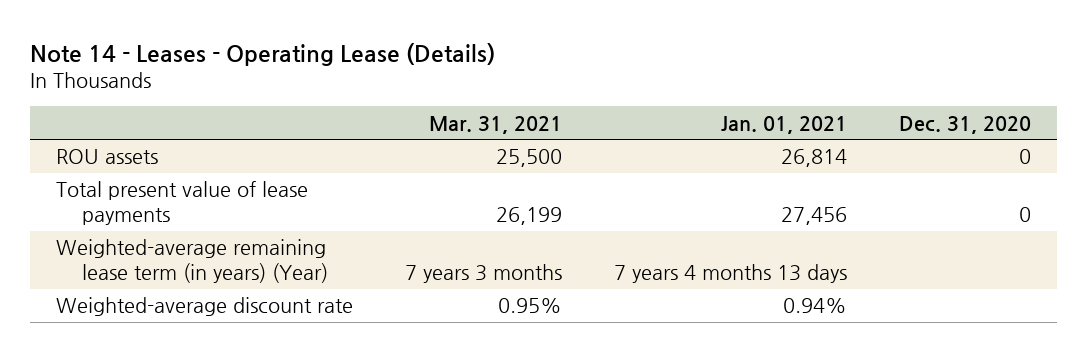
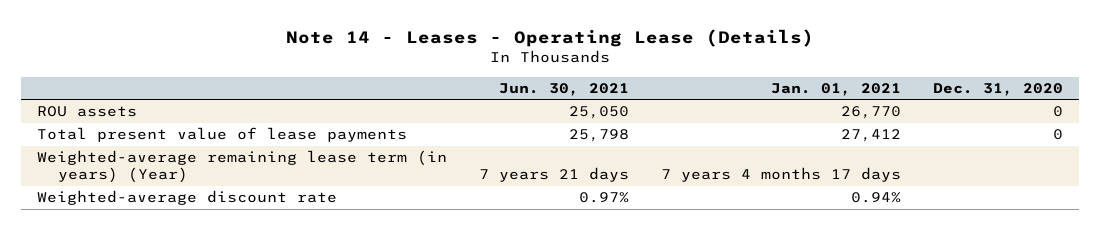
- | Mar. 31, 2021 | Jan. 01, 2021 | Dec. 31, 2020
+ | Jun. 30, 2021 | Jan. 01, 2021 | Dec. 31, 2020
- ROU assets | 25,500 | 26,814 | 0
- Total present value of lease payments | 26,199 | 27,456 | 0
- Weighted-average remaining lease term (in years) (Year) | 7 years 3 months | 7 years 4 months 13 days |
+ ROU assets | 25,050 | 26,770 | 0
+ Total present value of lease payments | 25,798 | 27,412 | 0
+ Weighted-average remaining lease term (in years) (Year) | 7 years 21 days | 7 years 4 months 17 days |

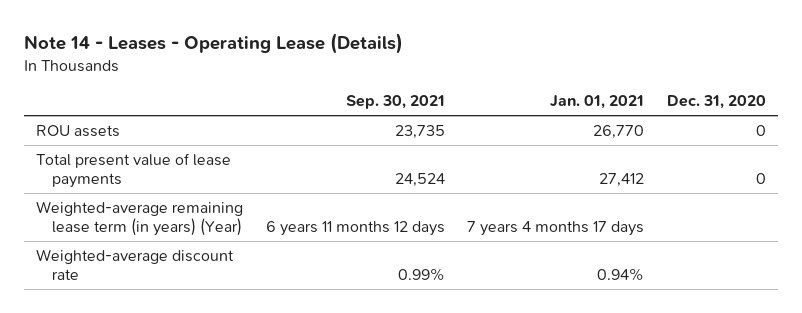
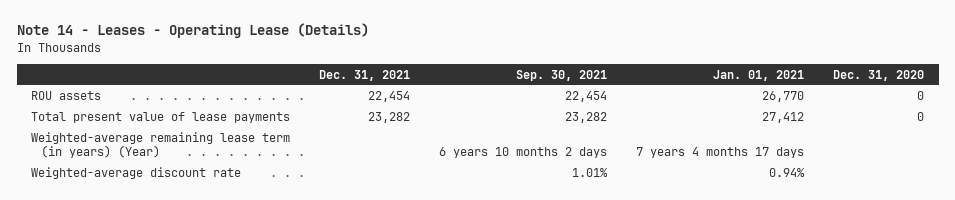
- | Sep. 30, 2021 | Jan. 01, 2021 | Dec. 31, 2020
+ | Dec. 31, 2021 | Sep. 30, 2021 | Jan. 01, 2021 | Dec. 31, 2020
- ROU assets | 23,735 | 26,770 | 0
- Total present value of lease payments | 24,524 | 27,412 | 0
- Weighted-average remaining lease term (in years) (Year) | 6 years 11 months 12 days | 7 years 4 months 17 days |
- Weighted-average discount rate | 0.99% | 0.94% |
+ ROU assets | 22,454 | 22,454 | 26,770 | 0
+ Total present value of lease payments | 23,282 | 23,282 | 27,412 | 0
+ Weighted-average remaining lease term (in years) (Year) | | 6 years 10 months 2 days | 7 years 4 months 17 days |
+ Weighted-average discount rate | | 1.01% | 0.94% |

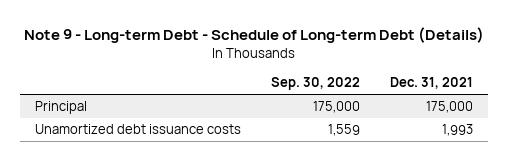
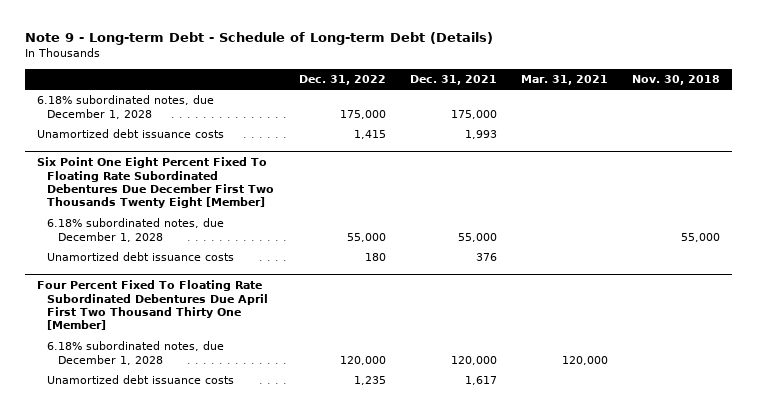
- | Sep. 30, 2022 | Dec. 31, 2021
+ | Dec. 31, 2022 | Dec. 31, 2021 | Mar. 31, 2021 | Nov. 30, 2018
- Principal | 175,000 | 175,000
+ 6.18% subordinated notes, due December 1, 2028 | 175,000 | 175,000 | |
+ Six Point One Eight Percent Fixed To Floating Rate Subordinated Debentures Due December First Two Thousands Twenty Eight [Member]
+ 6.18% subordinated notes, due December 1, 2028 | 55,000 | 55,000 | | 55,000
+ Unamortized debt issuance costs | 180 | 376 | |
+ Four Percent Fixed To Floating Rate Subordinated Debentures Due April First Two Thousand Thirty One [Member]
+ 6.18% subordinated notes, due December 1, 2028 | 120,000 | 120,000 | 120,000 |
+ Unamortized debt issuance costs | 1,235 | 1,617 | |

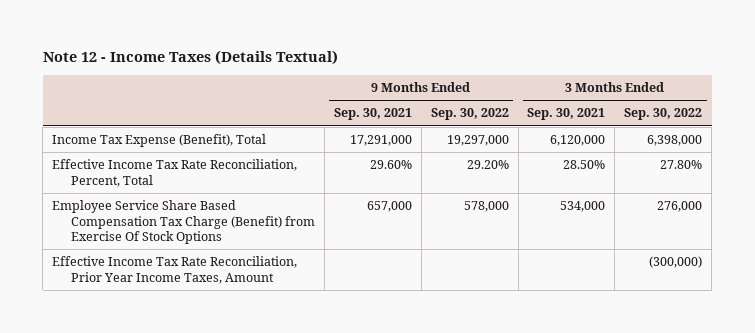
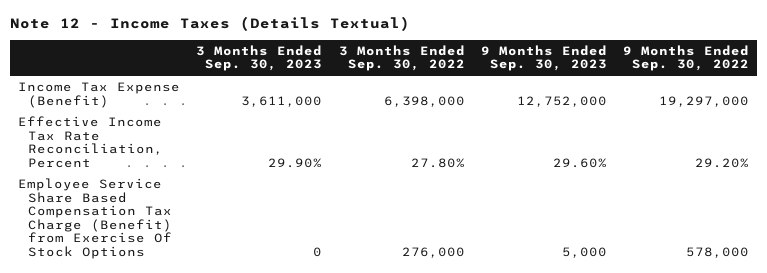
- | 9 Months Ended Sep. 30, 2021 | 9 Months Ended Sep. 30, 2022 | 3 Months Ended Sep. 30, 2021 | 3 Months Ended Sep. 30, 2022
+ | 3 Months Ended Sep. 30, 2023 | 3 Months Ended Sep. 30, 2022 | 9 Months Ended Sep. 30, 2023 | 9 Months Ended Sep. 30, 2022
- Income Tax Expense (Benefit), Total | 17,291,000 | 19,297,000 | 6,120,000 | 6,398,000
- Effective Income Tax Rate Reconciliation, Percent, Total | 29.60% | 29.20% | 28.50% | 27.80%
+ Income Tax Expense (Benefit) | 3,611,000 | 6,398,000 | 12,752,000 | 19,297,000
+ Effective Income Tax Rate Reconciliation, Percent | 29.90% | 27.80% | 29.60% | 29.20%
- Effective Income Tax Rate Reconciliation, Prior Year Income Taxes, Amount | | | | (300,000)

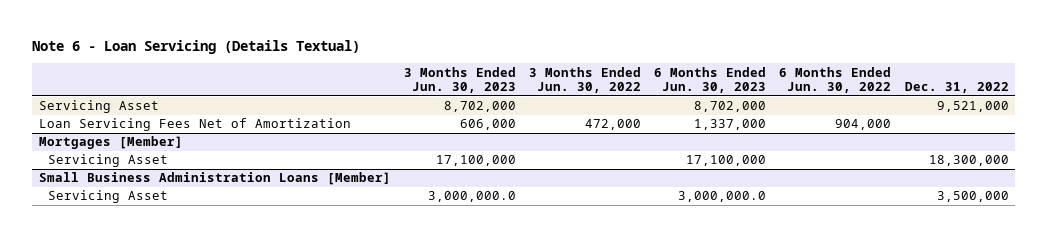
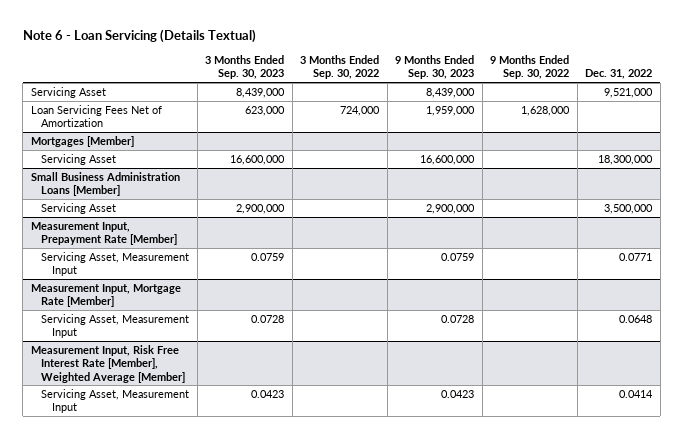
- | 3 Months Ended Jun. 30, 2023 | 3 Months Ended Jun. 30, 2022 | 6 Months Ended Jun. 30, 2023 | 6 Months Ended Jun. 30, 2022 | Dec. 31, 2022
+ | 3 Months Ended Sep. 30, 2023 | 3 Months Ended Sep. 30, 2022 | 9 Months Ended Sep. 30, 2023 | 9 Months Ended Sep. 30, 2022 | Dec. 31, 2022
+ Measurement Input, Prepayment Rate [Member]
+ Servicing Asset, Measurement Input | 0.0759 | | 0.0759 | | 0.0771
+ Measurement Input, Mortgage Rate [Member]
+ Servicing Asset, Measurement Input | 0.0728 | | 0.0728 | | 0.0648
+ Measurement Input, Risk Free Interest Rate [Member], Weighted Average [Member]
+ Servicing Asset, Measurement Input | 0.0423 | | 0.0423 | | 0.0414

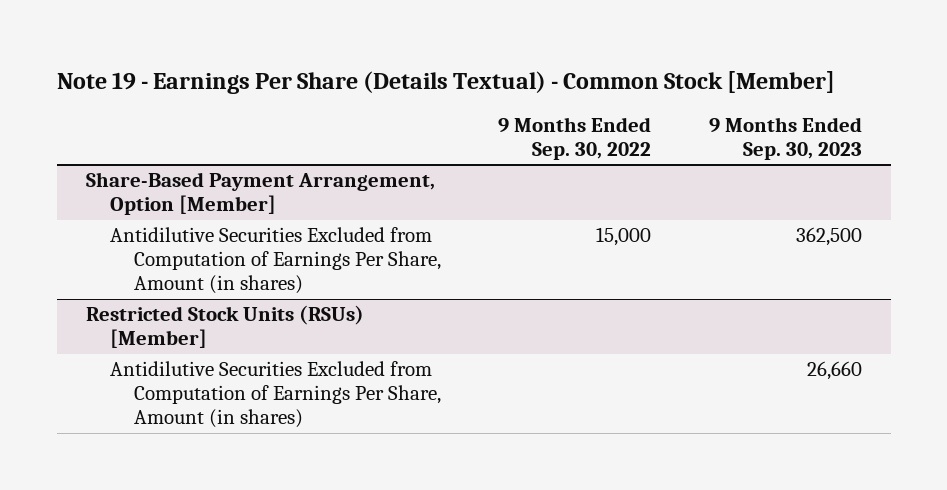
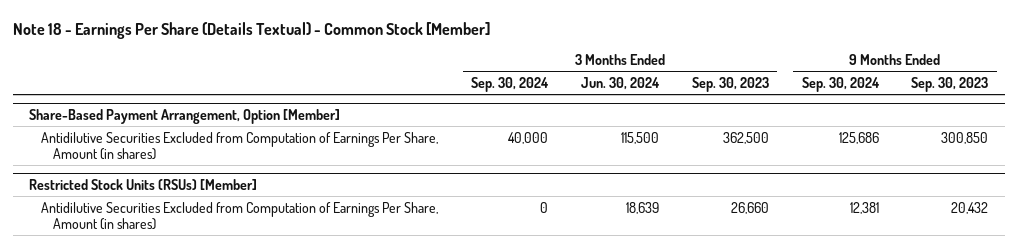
- Note 19 - Earnings Per Share (Details Textual) - Common Stock [Member]
+ Note 18 - Earnings Per Share (Details Textual) - Common Stock [Member]
- | 9 Months Ended Sep. 30, 2022 | 9 Months Ended Sep. 30, 2023
+ | 3 Months Ended Sep. 30, 2024 | 3 Months Ended Jun. 30, 2024 | 3 Months Ended Sep. 30, 2023 | 9 Months Ended Sep. 30, 2024 | 9 Months Ended Sep. 30, 2023
@ Share-Based Payment Arrangement, Option [Member]
- Antidilutive Securities Excluded from Computation of Earnings Per Share, Amount (in shares) | 15,000 | 362,500
+ Antidilutive Securities Excluded from Computation of Earnings Per Share, Amount (in shares) | 40,000 | 115,500 | 362,500 | 125,686 | 300,850
@ Restricted Stock Units (RSUs) [Member]
- Antidilutive Securities Excluded from Computation of Earnings Per Share, Amount (in shares) | | 26,660
+ Antidilutive Securities Excluded from Computation of Earnings Per Share, Amount (in shares) | 0 | 18,639 | 26,660 | 12,381 | 20,432

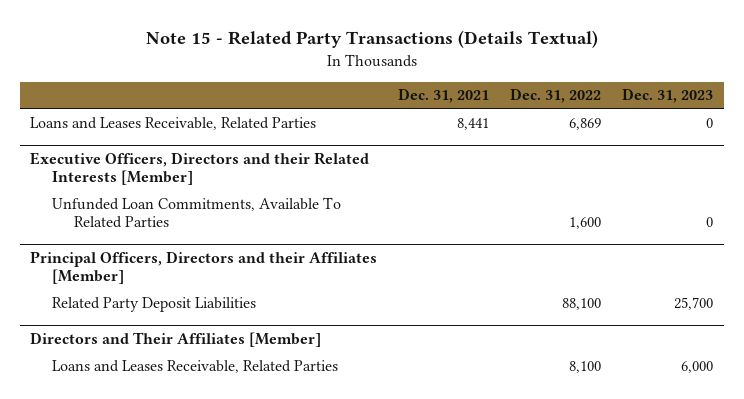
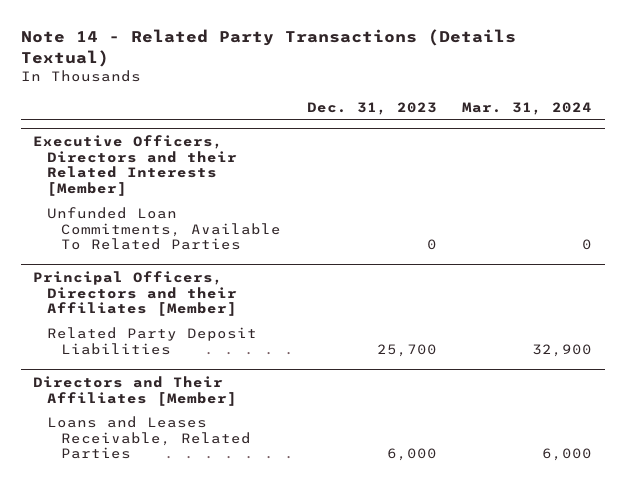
- Note 15 - Related Party Transactions (Details Textual)
+ Note 14 - Related Party Transactions (Details Textual)
- | Dec. 31, 2021 | Dec. 31, 2022 | Dec. 31, 2023
+ | Dec. 31, 2023 | Mar. 31, 2024
- Loans and Leases Receivable, Related Parties | 8,441 | 6,869 | 0

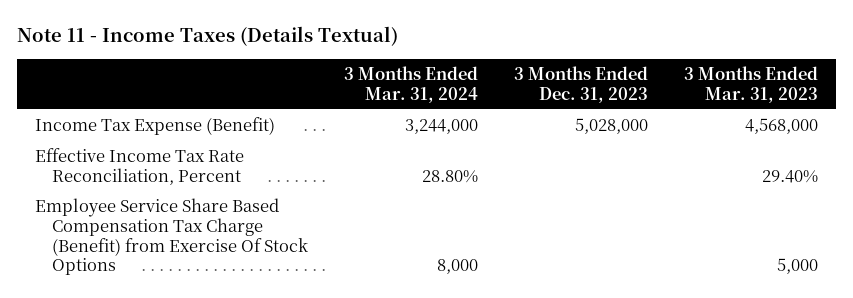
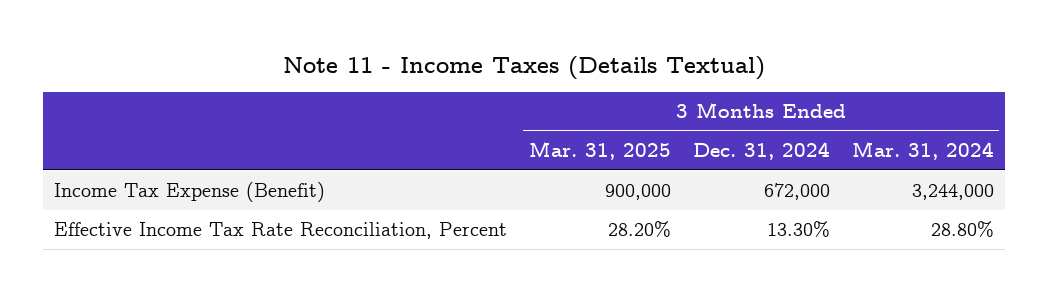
- | 3 Months Ended Mar. 31, 2024 | 3 Months Ended Dec. 31, 2023 | 3 Months Ended Mar. 31, 2023
+ | 3 Months Ended Mar. 31, 2025 | 3 Months Ended Dec. 31, 2024 | 3 Months Ended Mar. 31, 2024
- Employee Service Share Based Compensation Tax Charge (Benefit) from Exercise Of Stock Options | 8,000 | | 5,000

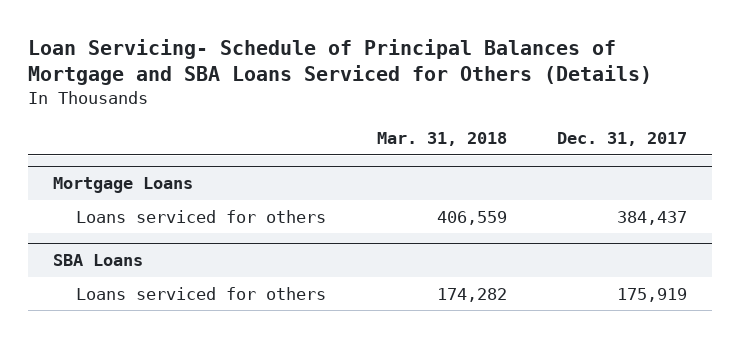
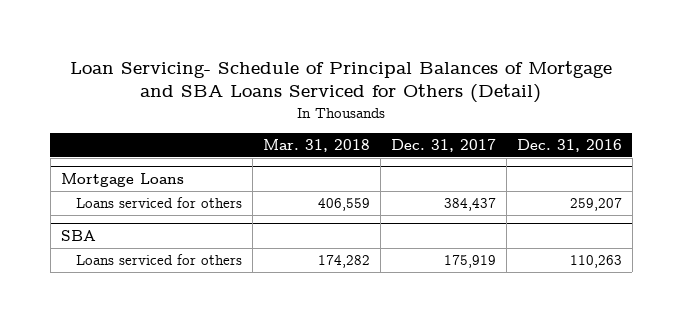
- Loan Servicing- Schedule of Principal Balances of Mortgage and SBA Loans Serviced for Others (Details)
+ Loan Servicing- Schedule of Principal Balances of Mortgage and SBA Loans Serviced for Others (Detail)
- | Mar. 31, 2018 | Dec. 31, 2017
+ | Mar. 31, 2018 | Dec. 31, 2017 | Dec. 31, 2016
- SBA Loans
+ SBA

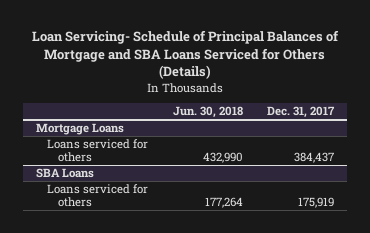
- Loan Servicing- Schedule of Principal Balances of Mortgage and SBA Loans Serviced for Others (Detail)
+ Loan Servicing- Schedule of Principal Balances of Mortgage and SBA Loans Serviced for Others (Details)
- | Mar. 31, 2018 | Dec. 31, 2017 | Dec. 31, 2016
+ | Jun. 30, 2018 | Dec. 31, 2017
- SBA
+ SBA Loans

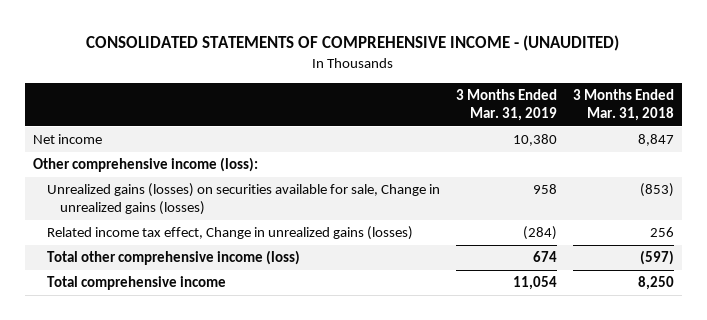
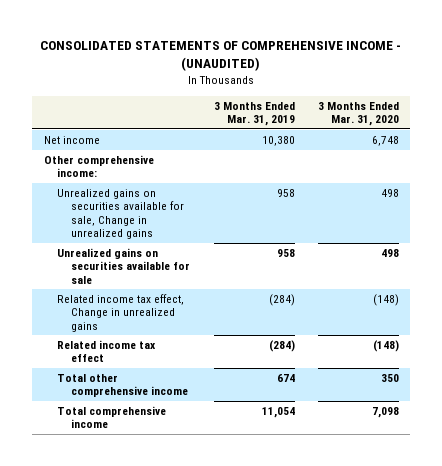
- | 3 Months Ended Mar. 31, 2019 | 3 Months Ended Mar. 31, 2018
+ | 3 Months Ended Mar. 31, 2019 | 3 Months Ended Mar. 31, 2020
- Other comprehensive income (loss):
- Unrealized gains (losses) on securities available for sale, Change in unrealized gains (losses) | 958 | (853)
- Related income tax effect, Change in unrealized gains (losses) | (284) | 256
- Total other comprehensive income (loss) | 674 | (597)
+ Other comprehensive income:
+ Unrealized gains on securities available for sale, Change in unrealized gains | 958 | 498
+ Unrealized gains on securities available for sale | 958 | 498
+ Related income tax effect, Change in unrealized gains | (284) | (148)
+ Related income tax effect | (284) | (148)
+ Total other comprehensive income | 674 | 350

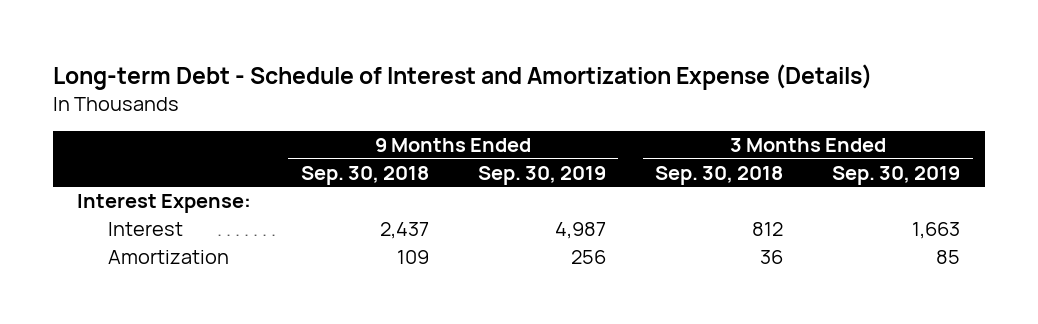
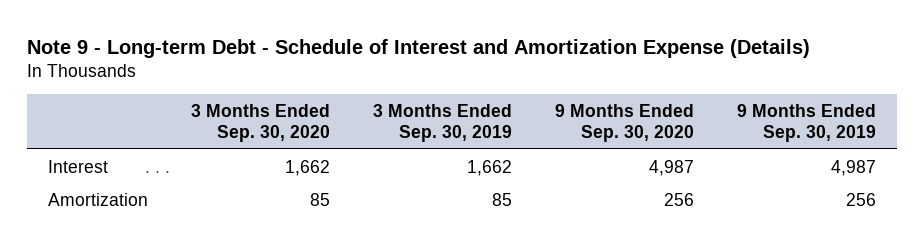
- Long-term Debt - Schedule of Interest and Amortization Expense (Details)
+ Note 9 - Long-term Debt - Schedule of Interest and Amortization Expense (Details)
- | 9 Months Ended Sep. 30, 2018 | 9 Months Ended Sep. 30, 2019 | 3 Months Ended Sep. 30, 2018 | 3 Months Ended Sep. 30, 2019
+ | 3 Months Ended Sep. 30, 2020 | 3 Months Ended Sep. 30, 2019 | 9 Months Ended Sep. 30, 2020 | 9 Months Ended Sep. 30, 2019
- Interest Expense:
- Interest | 2,437 | 4,987 | 812 | 1,663
+ Interest | 1,662 | 1,662 | 4,987 | 4,987

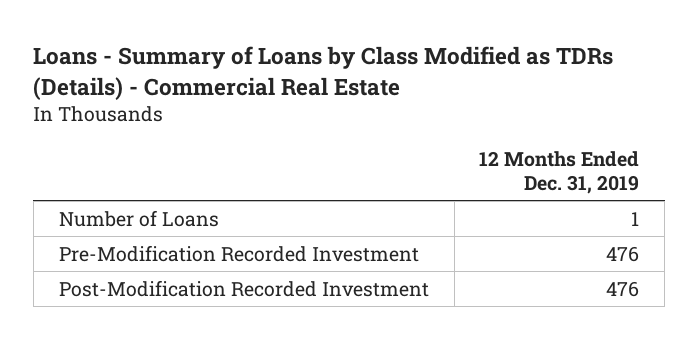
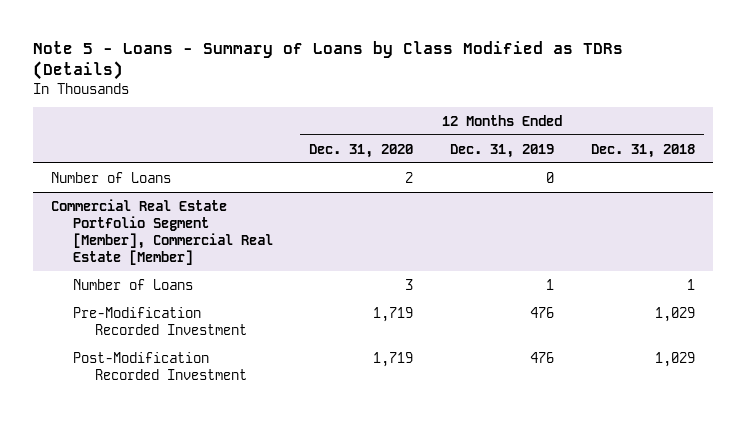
- Loans - Summary of Loans by Class Modified as TDRs (Details) - Commercial Real Estate
+ Note 5 - Loans - Summary of Loans by Class Modified as TDRs (Details)
- | 12 Months Ended Dec. 31, 2019
+ | 12 Months Ended Dec. 31, 2020 | 12 Months Ended Dec. 31, 2019 | 12 Months Ended Dec. 31, 2018
+ Number of Loans | 2 | 0 |
+ Commercial Real Estate Portfolio Segment [Member], Commercial Real Estate [Member]

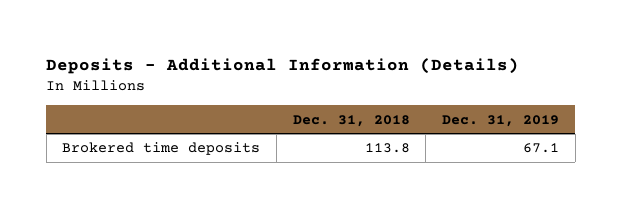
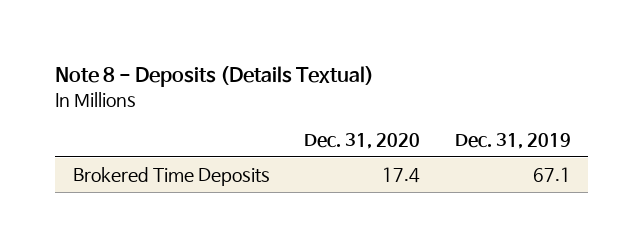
- Deposits - Additional Information (Details)
+ Note 8 - Deposits (Details Textual)
- | Dec. 31, 2018 | Dec. 31, 2019
+ | Dec. 31, 2020 | Dec. 31, 2019
- Brokered time deposits | 113.8 | 67.1
+ Brokered Time Deposits | 17.4 | 67.1

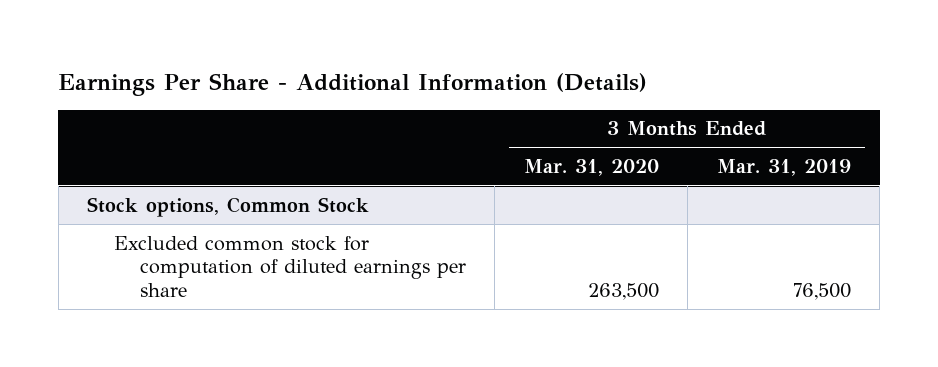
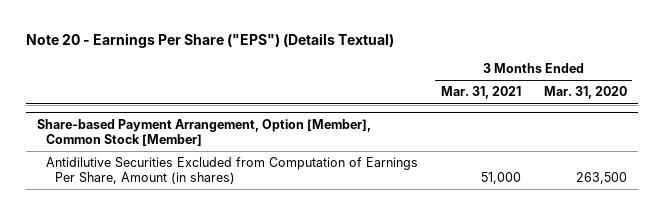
- Earnings Per Share - Additional Information (Details)
+ Note 20 - Earnings Per Share ("EPS") (Details Textual)
- | 3 Months Ended Mar. 31, 2020 | 3 Months Ended Mar. 31, 2019
+ | 3 Months Ended Mar. 31, 2021 | 3 Months Ended Mar. 31, 2020
- Stock options, Common Stock
- Excluded common stock for computation of diluted earnings per share | 263,500 | 76,500
+ Share-based Payment Arrangement, Option [Member], Common Stock [Member]
+ Antidilutive Securities Excluded from Computation of Earnings Per Share, Amount (in shares) | 51,000 | 263,500

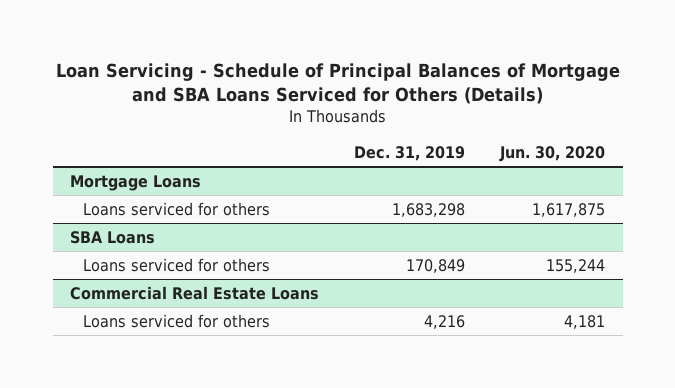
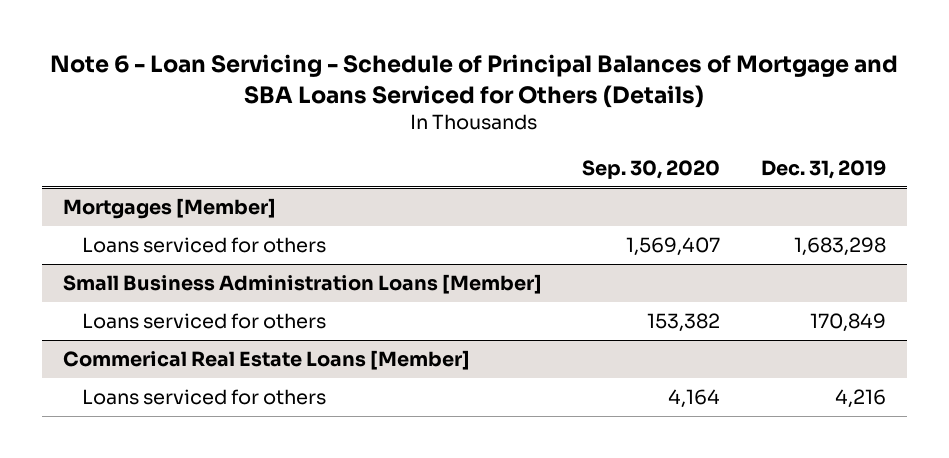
- Loan Servicing - Schedule of Principal Balances of Mortgage and SBA Loans Serviced for Others (Details)
+ Note 6 - Loan Servicing - Schedule of Principal Balances of Mortgage and SBA Loans Serviced for Others (Details)
- | Dec. 31, 2019 | Jun. 30, 2020
+ | Sep. 30, 2020 | Dec. 31, 2019
- Mortgage Loans
+ Mortgages [Member]
- SBA Loans
+ Small Business Administration Loans [Member]
- Commercial Real Estate Loans
+ Commerical Real Estate Loans [Member]

